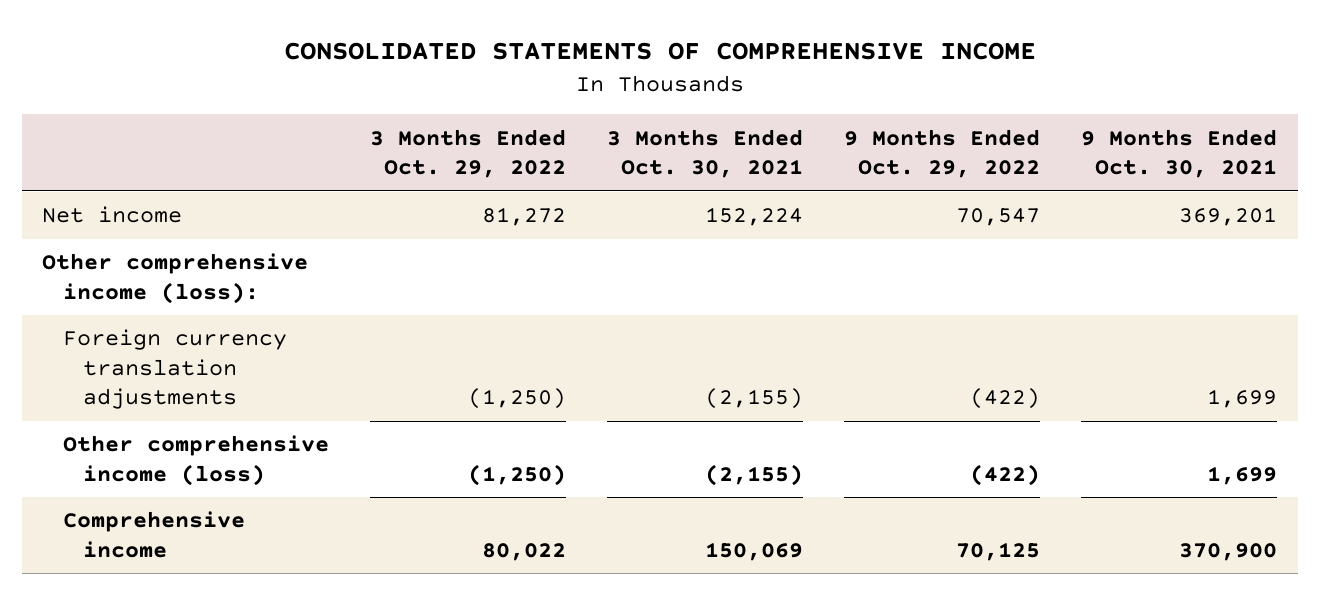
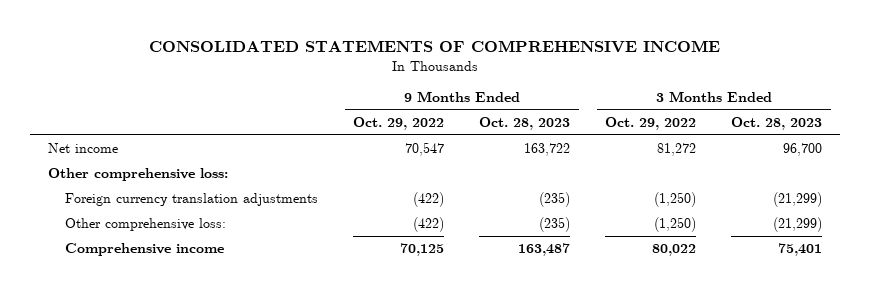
- | 3 Months Ended Oct. 29, 2022 | 3 Months Ended Oct. 30, 2021 | 9 Months Ended Oct. 29, 2022 | 9 Months Ended Oct. 30, 2021
+ | 9 Months Ended Oct. 29, 2022 | 9 Months Ended Oct. 28, 2023 | 3 Months Ended Oct. 29, 2022 | 3 Months Ended Oct. 28, 2023
- Other comprehensive income (loss):
+ Other comprehensive loss:
- Other comprehensive income (loss) | (1,250) | (2,155) | (422) | 1,699
+ Other comprehensive loss: | (422) | (235) | (1,250) | (21,299)

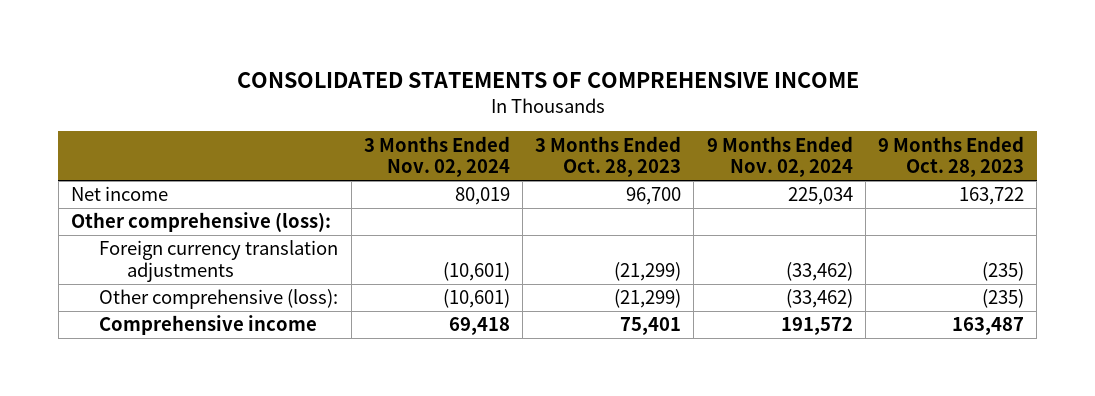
- | 9 Months Ended Oct. 29, 2022 | 9 Months Ended Oct. 28, 2023 | 3 Months Ended Oct. 29, 2022 | 3 Months Ended Oct. 28, 2023
+ | 3 Months Ended Nov. 02, 2024 | 3 Months Ended Oct. 28, 2023 | 9 Months Ended Nov. 02, 2024 | 9 Months Ended Oct. 28, 2023
- Other comprehensive loss:
+ Other comprehensive (loss):
- Other comprehensive loss: | (422) | (235) | (1,250) | (21,299)
+ Other comprehensive (loss): | (10,601) | (21,299) | (33,462) | (235)

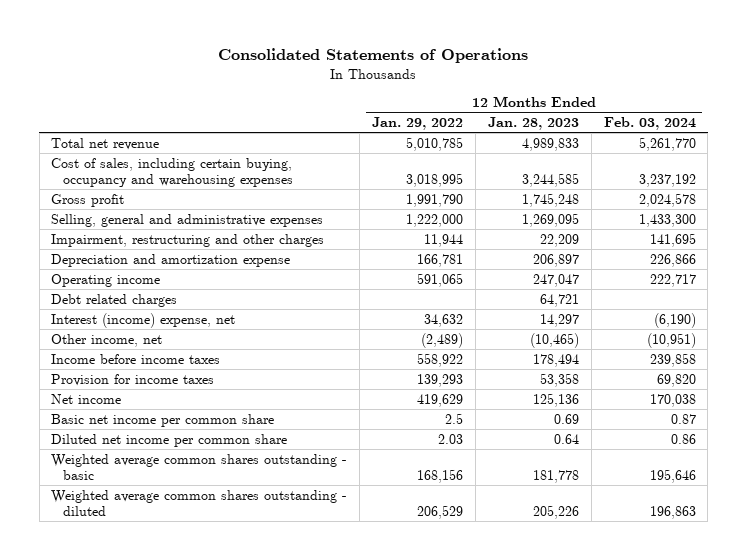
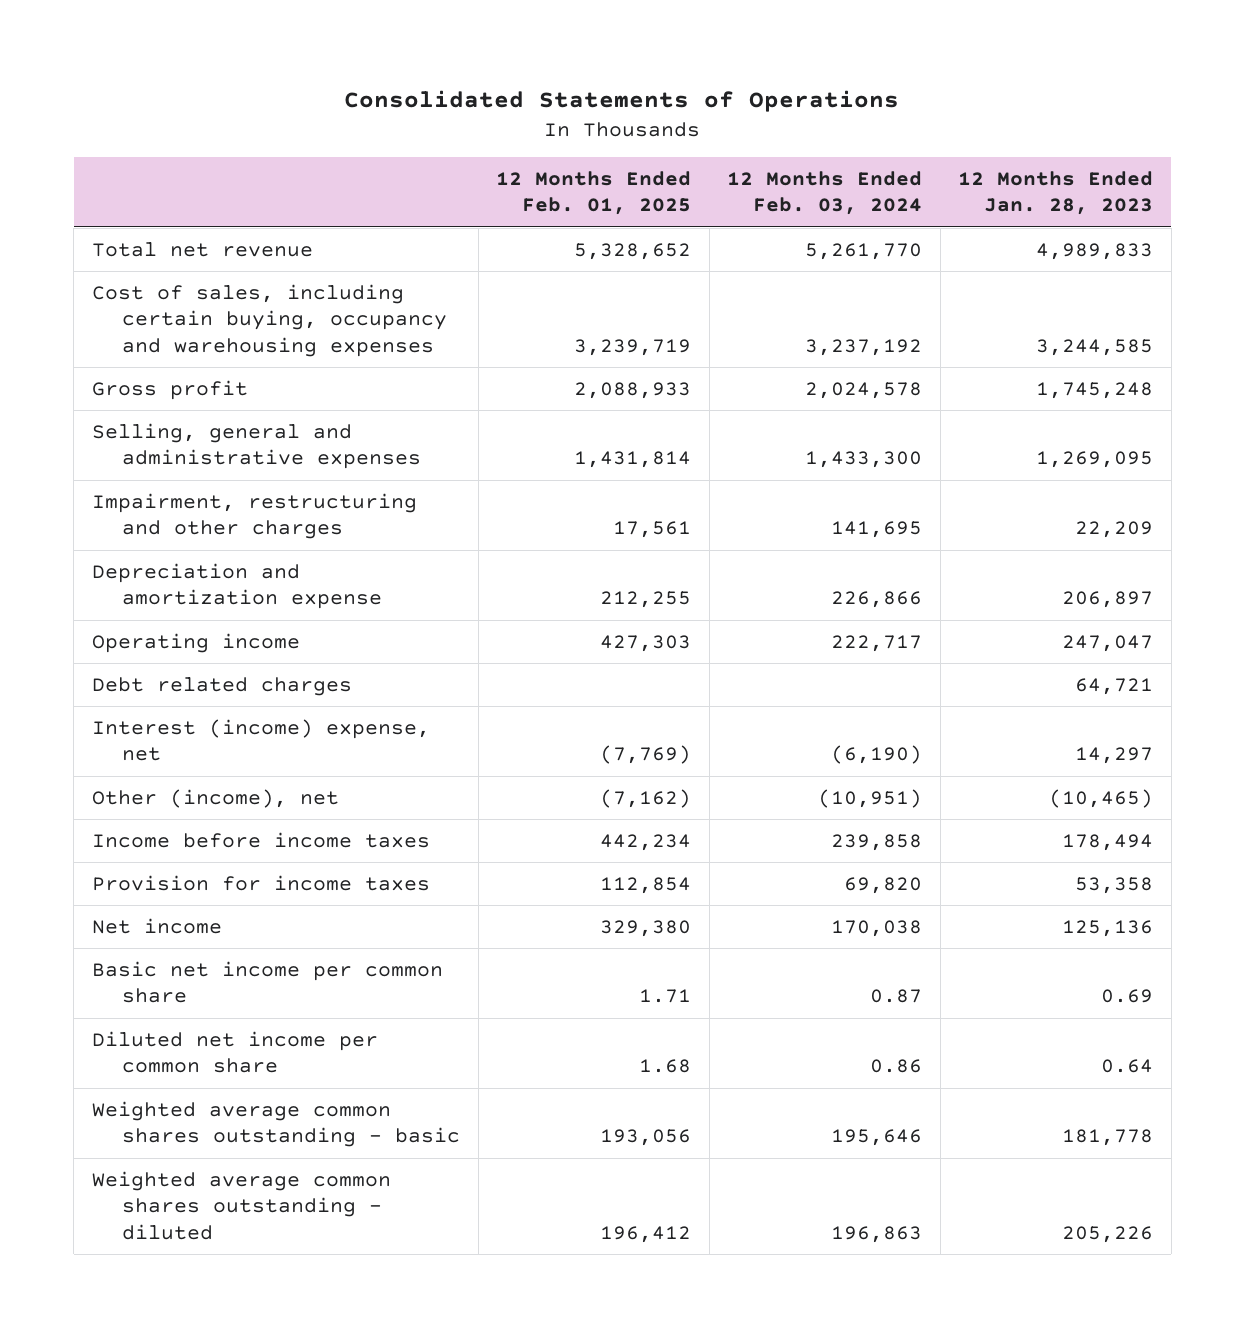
- | 12 Months Ended Jan. 29, 2022 | 12 Months Ended Jan. 28, 2023 | 12 Months Ended Feb. 03, 2024
+ | 12 Months Ended Feb. 01, 2025 | 12 Months Ended Feb. 03, 2024 | 12 Months Ended Jan. 28, 2023
- Other income, net | (2,489) | (10,465) | (10,951)
+ Other (income), net | (7,162) | (10,951) | (10,465)

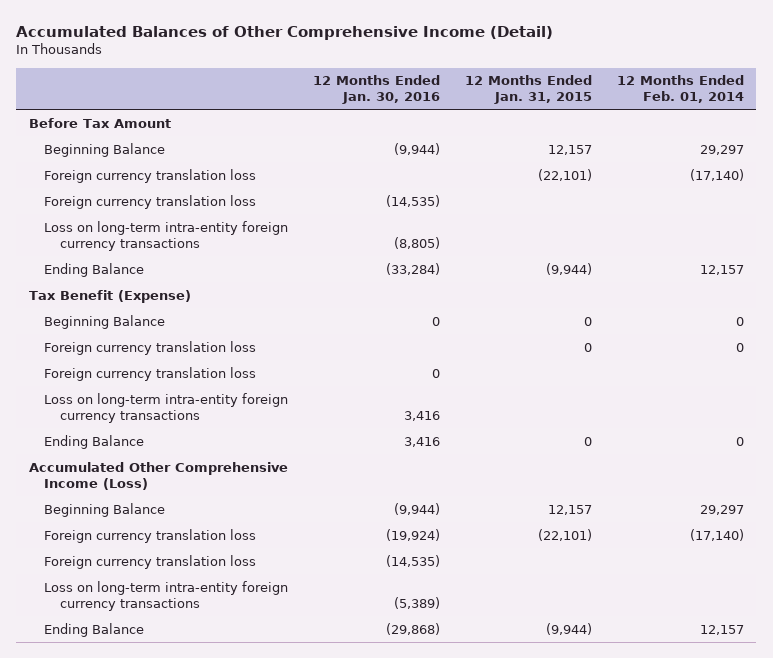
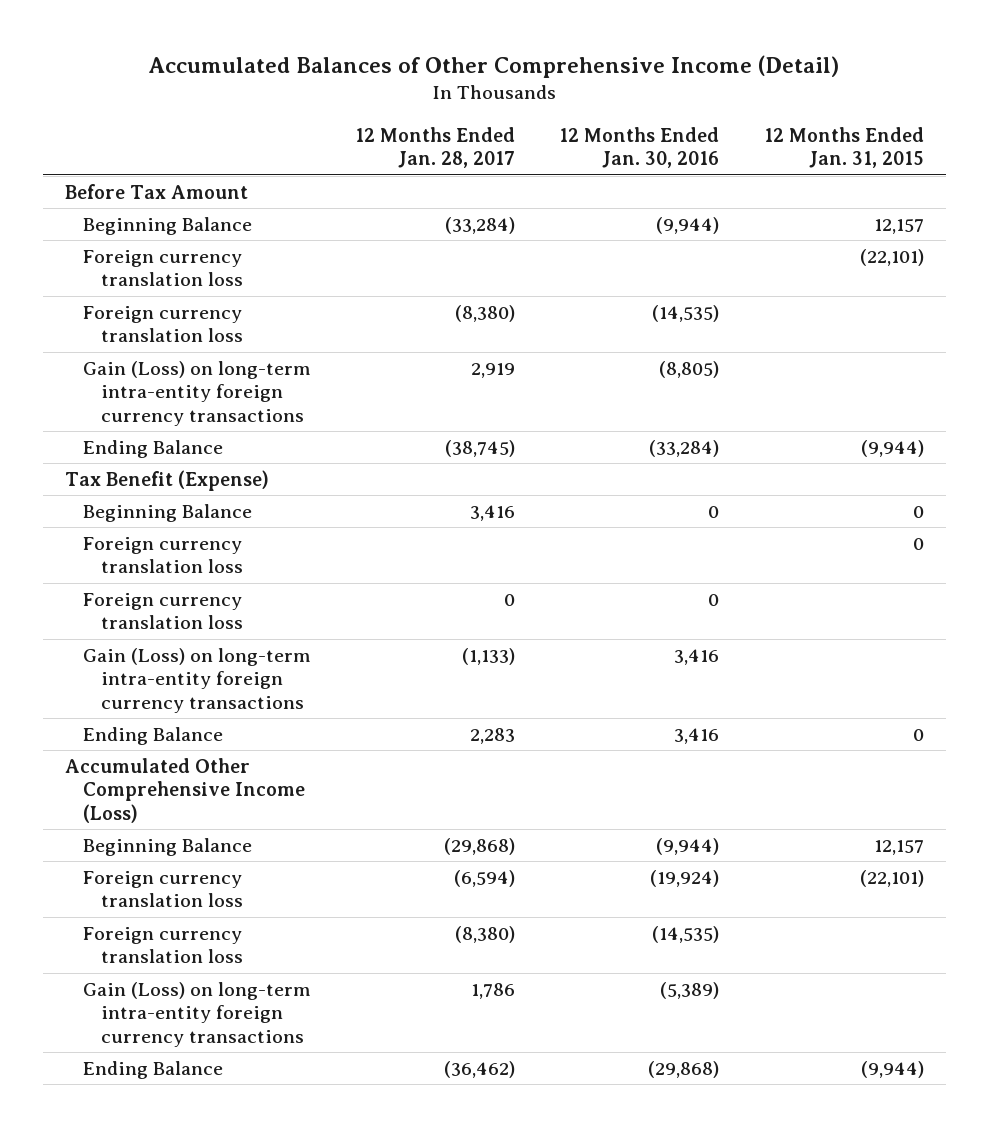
- | 12 Months Ended Jan. 30, 2016 | 12 Months Ended Jan. 31, 2015 | 12 Months Ended Feb. 01, 2014
+ | 12 Months Ended Jan. 28, 2017 | 12 Months Ended Jan. 30, 2016 | 12 Months Ended Jan. 31, 2015
- Loss on long-term intra-entity foreign currency transactions | (8,805) | |
+ Gain (Loss) on long-term intra-entity foreign currency transactions | 2,919 | (8,805) |
- Loss on long-term intra-entity foreign currency transactions | 3,416 | |
+ Gain (Loss) on long-term intra-entity foreign currency transactions | (1,133) | 3,416 |
- Loss on long-term intra-entity foreign currency transactions | (5,389) | |
+ Gain (Loss) on long-term intra-entity foreign currency transactions | 1,786 | (5,389) |

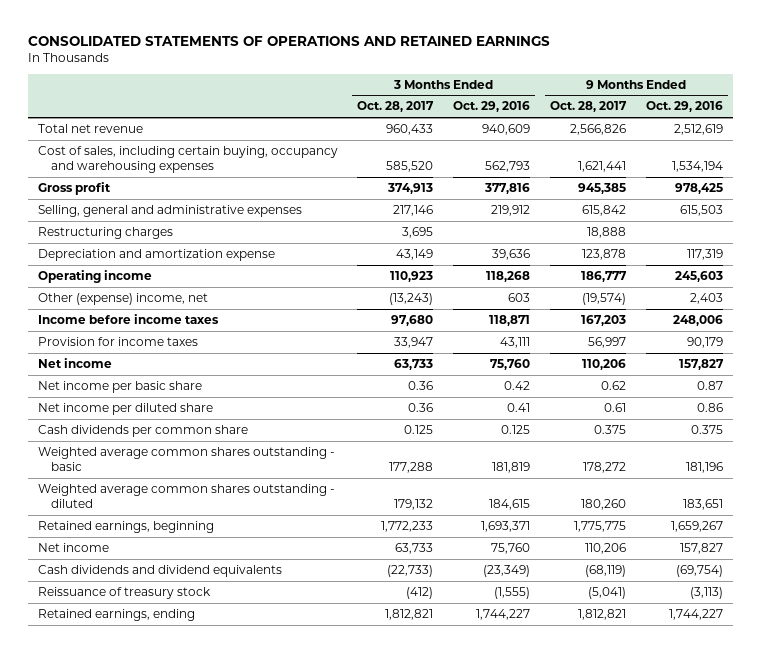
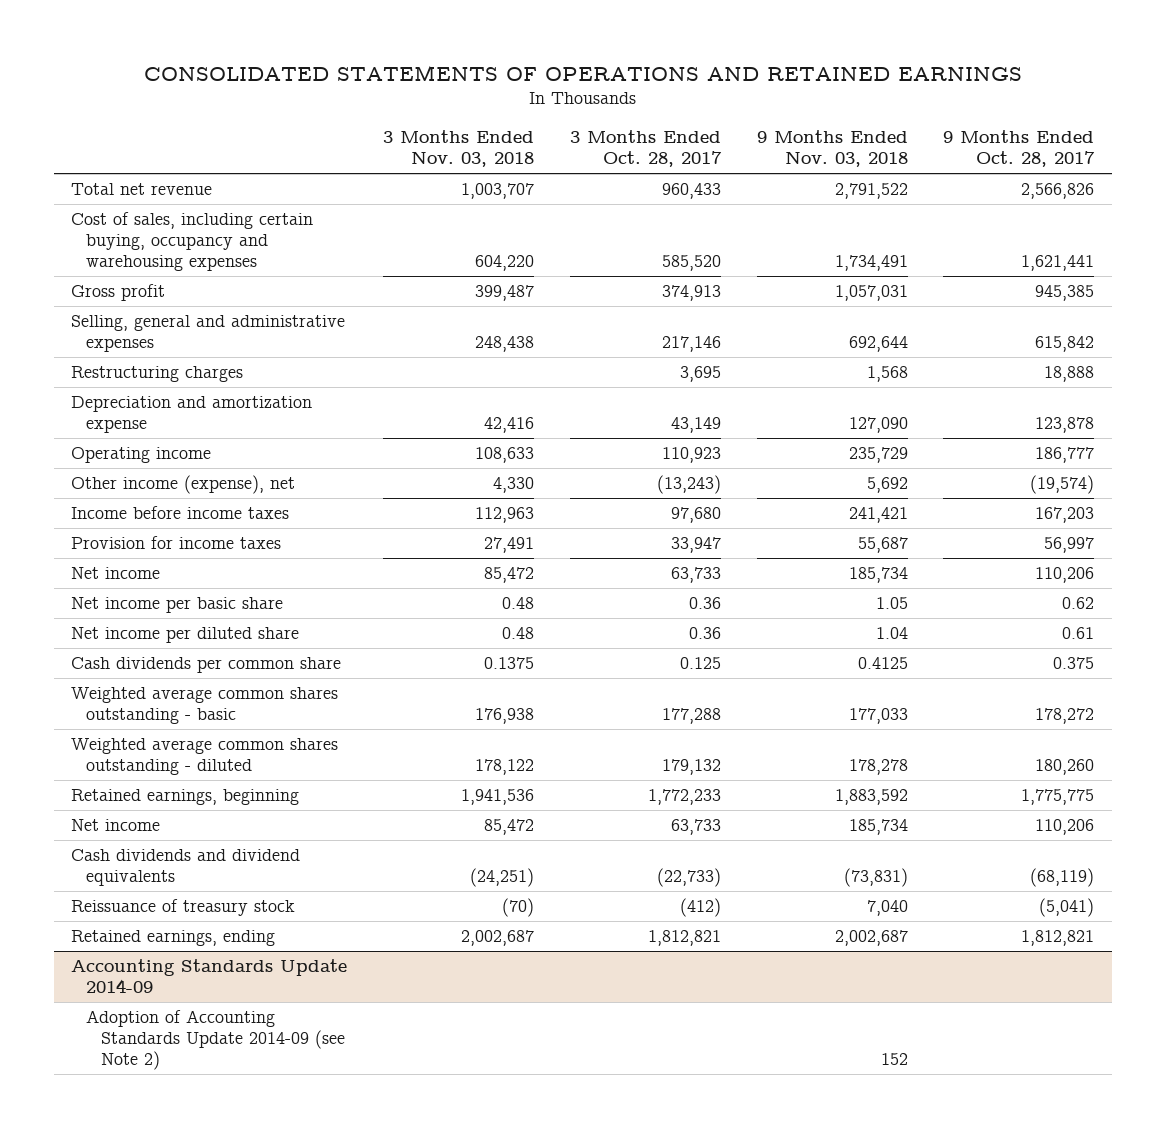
- | 3 Months Ended Oct. 28, 2017 | 3 Months Ended Oct. 29, 2016 | 9 Months Ended Oct. 28, 2017 | 9 Months Ended Oct. 29, 2016
+ | 3 Months Ended Nov. 03, 2018 | 3 Months Ended Oct. 28, 2017 | 9 Months Ended Nov. 03, 2018 | 9 Months Ended Oct. 28, 2017
- Other (expense) income, net | (13,243) | 603 | (19,574) | 2,403
+ Other income (expense), net | 4,330 | (13,243) | 5,692 | (19,574)
+ Accounting Standards Update 2014-09
+ Adoption of Accounting Standards Update 2014-09 (see Note 2) | | | 152 |

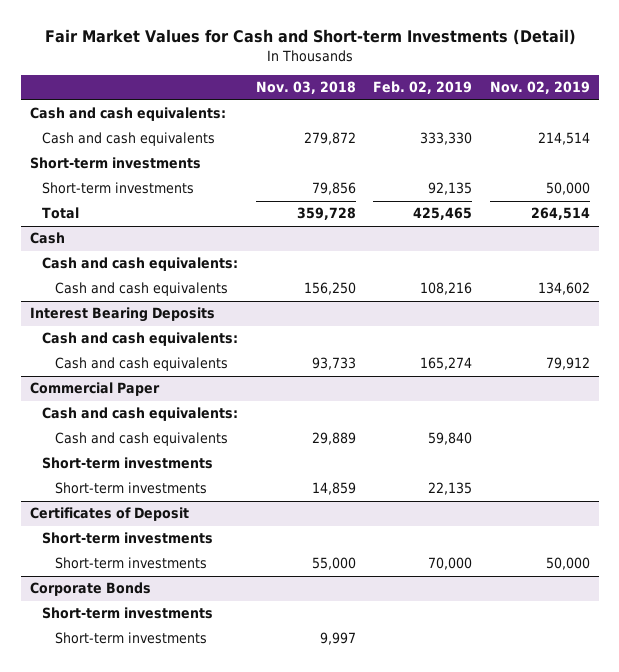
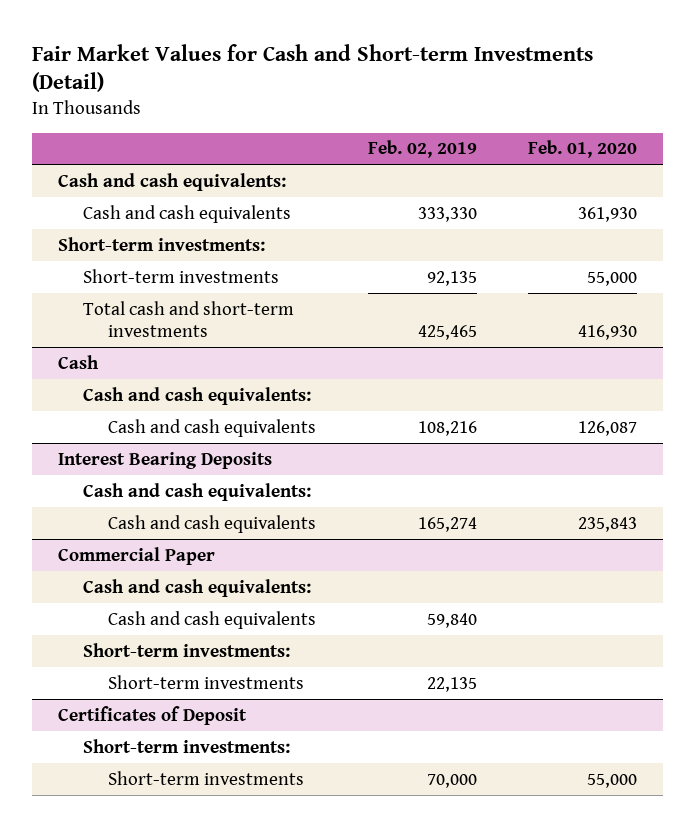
- | Nov. 03, 2018 | Feb. 02, 2019 | Nov. 02, 2019
+ | Feb. 02, 2019 | Feb. 01, 2020
- Short-term investments
+ Short-term investments:
- Total | 359,728 | 425,465 | 264,514
+ Total cash and short-term investments | 425,465 | 416,930
@ Commercial Paper
- Short-term investments
+ Short-term investments:
@ Certificates of Deposit
- Short-term investments
+ Short-term investments:
- Corporate Bonds
- Short-term investments
- Short-term investments | 9,997 | |

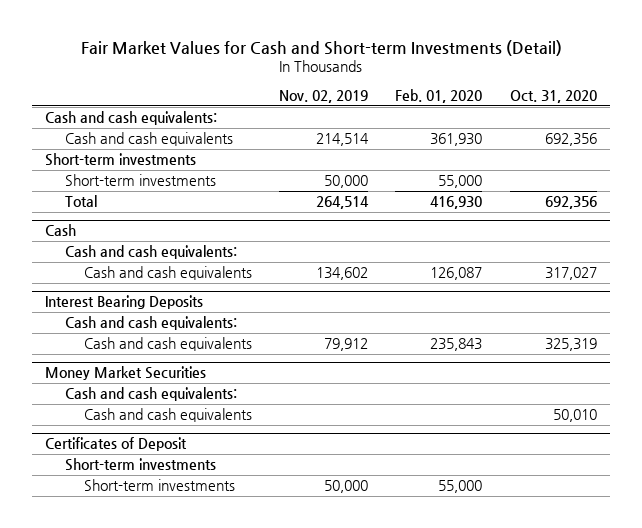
- | Feb. 02, 2019 | Feb. 01, 2020
+ | Nov. 02, 2019 | Feb. 01, 2020 | Oct. 31, 2020
- Short-term investments:
+ Short-term investments
- Total cash and short-term investments | 425,465 | 416,930
+ Total | 264,514 | 416,930 | 692,356
- Commercial Paper
+ Money Market Securities
- Short-term investments:
- Short-term investments | 22,135 |
@ Certificates of Deposit
- Short-term investments:
+ Short-term investments

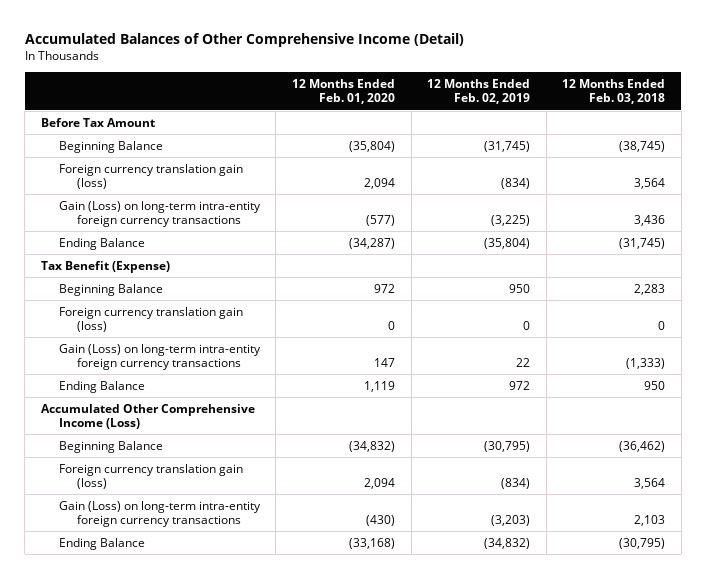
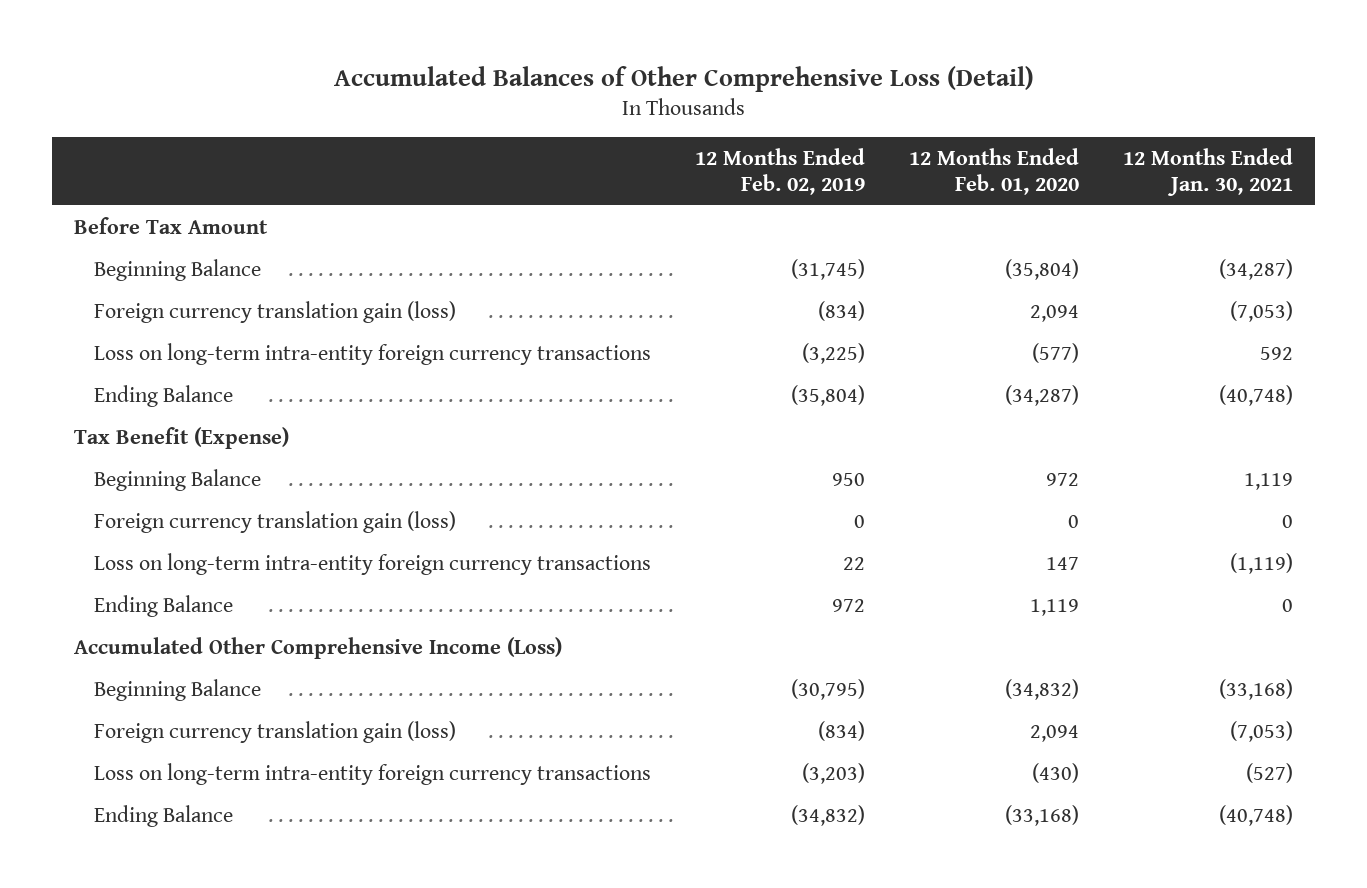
- Accumulated Balances of Other Comprehensive Income (Detail)
+ Accumulated Balances of Other Comprehensive Loss (Detail)
- | 12 Months Ended Feb. 01, 2020 | 12 Months Ended Feb. 02, 2019 | 12 Months Ended Feb. 03, 2018
+ | 12 Months Ended Feb. 02, 2019 | 12 Months Ended Feb. 01, 2020 | 12 Months Ended Jan. 30, 2021
- Gain (Loss) on long-term intra-entity foreign currency transactions | (577) | (3,225) | 3,436
+ Loss on long-term intra-entity foreign currency transactions | (3,225) | (577) | 592
- Gain (Loss) on long-term intra-entity foreign currency transactions | 147 | 22 | (1,333)
+ Loss on long-term intra-entity foreign currency transactions | 22 | 147 | (1,119)
- Gain (Loss) on long-term intra-entity foreign currency transactions | (430) | (3,203) | 2,103
+ Loss on long-term intra-entity foreign currency transactions | (3,203) | (430) | (527)

